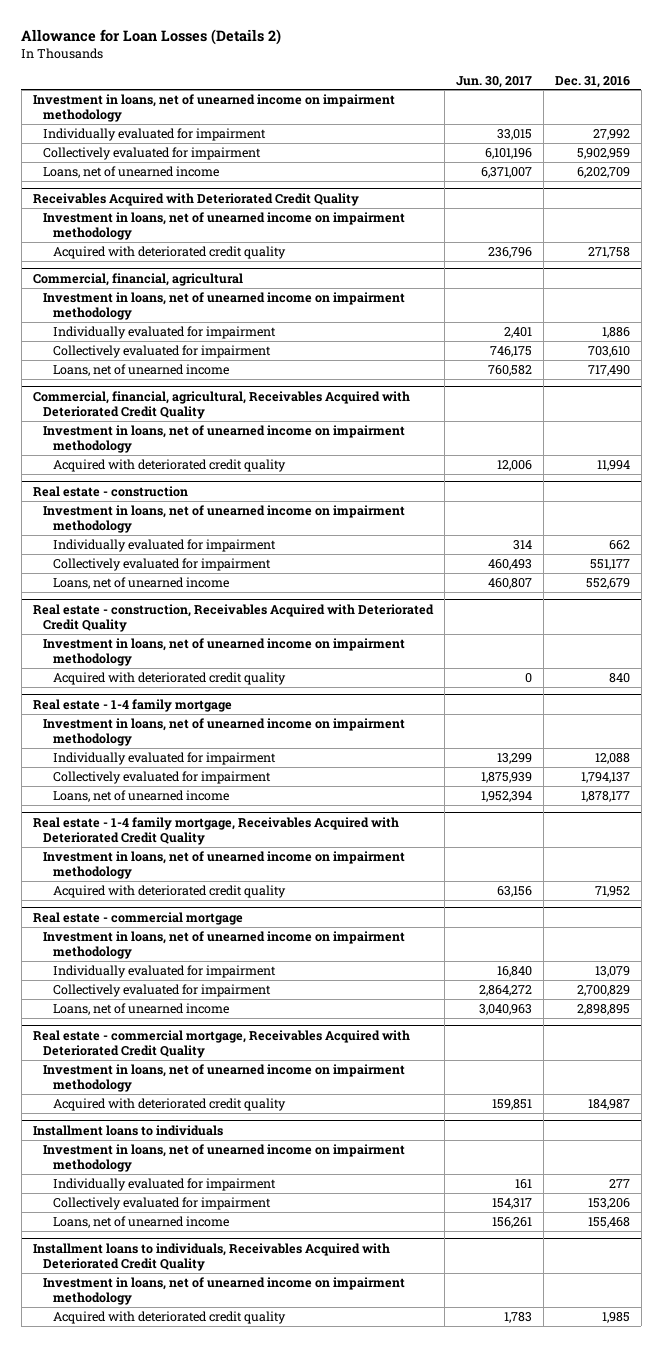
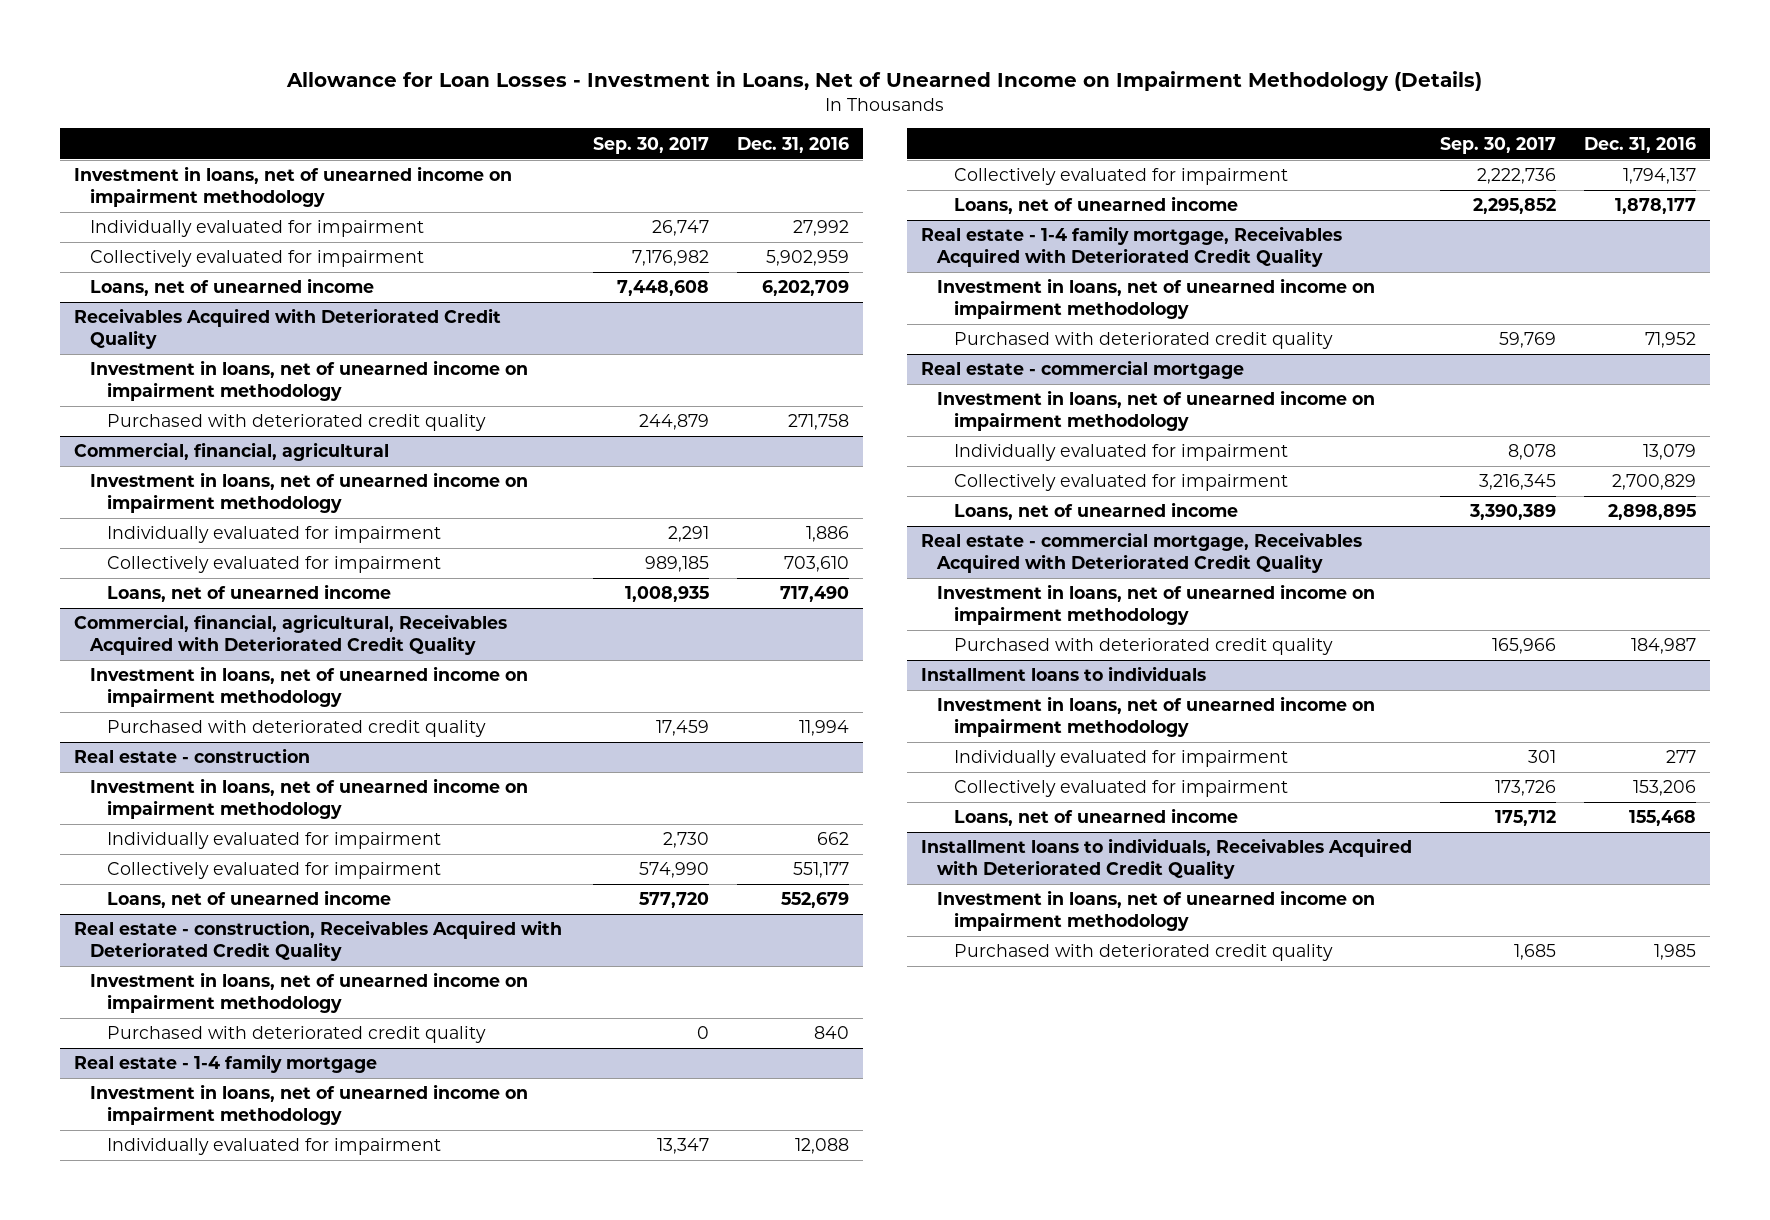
- Allowance for Loan Losses (Details 2)
+ Allowance for Loan Losses - Investment in Loans, Net of Unearned Income on Impairment Methodology (Details)
- | Jun. 30, 2017 | Dec. 31, 2016
+ | Sep. 30, 2017 | Dec. 31, 2016
@ Receivables Acquired with Deteriorated Credit Quality
- Acquired with deteriorated credit quality | 236,796 | 271,758
+ Purchased with deteriorated credit quality | 244,879 | 271,758
@ Commercial, financial, agricultural, Receivables Acquired with Deteriorated Credit Quality
- Acquired with deteriorated credit quality | 12,006 | 11,994
+ Purchased with deteriorated credit quality | 17,459 | 11,994
@ Real estate - construction, Receivables Acquired with Deteriorated Credit Quality
- Acquired with deteriorated credit quality | 0 | 840
+ Purchased with deteriorated credit quality | 0 | 840
@ Real estate - 1-4 family mortgage, Receivables Acquired with Deteriorated Credit Quality
- Acquired with deteriorated credit quality | 63,156 | 71,952
+ Purchased with deteriorated credit quality | 59,769 | 71,952
@ Real estate - commercial mortgage, Receivables Acquired with Deteriorated Credit Quality
- Acquired with deteriorated credit quality | 159,851 | 184,987
+ Purchased with deteriorated credit quality | 165,966 | 184,987
@ Installment loans to individuals, Receivables Acquired with Deteriorated Credit Quality
- Acquired with deteriorated credit quality | 1,783 | 1,985
+ Purchased with deteriorated credit quality | 1,685 | 1,985

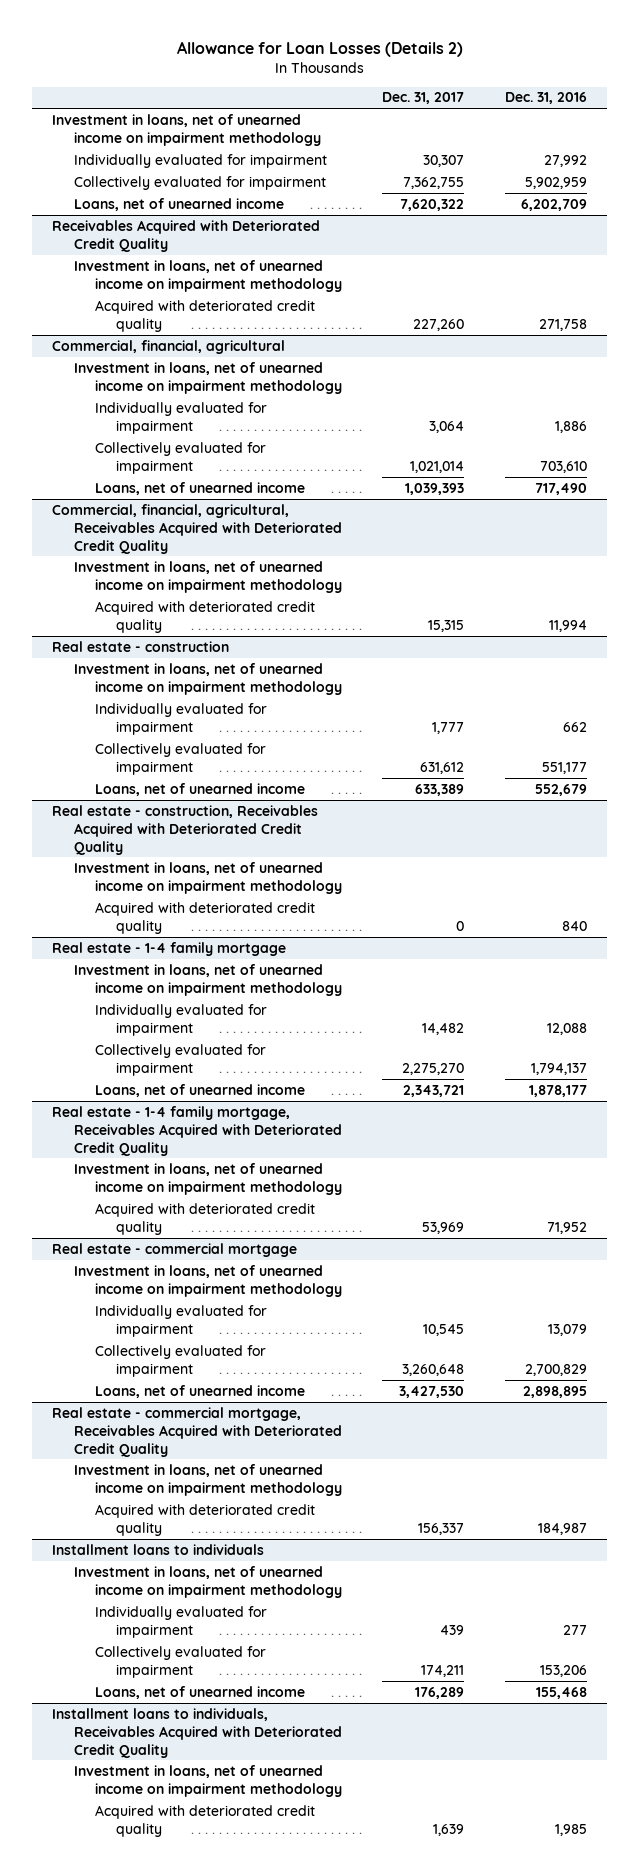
- Allowance for Loan Losses - Investment in Loans, Net of Unearned Income on Impairment Methodology (Details)
+ Allowance for Loan Losses (Details 2)
- | Sep. 30, 2017 | Dec. 31, 2016
+ | Dec. 31, 2017 | Dec. 31, 2016
@ Receivables Acquired with Deteriorated Credit Quality
- Purchased with deteriorated credit quality | 244,879 | 271,758
+ Acquired with deteriorated credit quality | 227,260 | 271,758
@ Commercial, financial, agricultural, Receivables Acquired with Deteriorated Credit Quality
- Purchased with deteriorated credit quality | 17,459 | 11,994
+ Acquired with deteriorated credit quality | 15,315 | 11,994
@ Real estate - construction, Receivables Acquired with Deteriorated Credit Quality
- Purchased with deteriorated credit quality | 0 | 840
+ Acquired with deteriorated credit quality | 0 | 840
@ Real estate - 1-4 family mortgage, Receivables Acquired with Deteriorated Credit Quality
- Purchased with deteriorated credit quality | 59,769 | 71,952
+ Acquired with deteriorated credit quality | 53,969 | 71,952
@ Real estate - commercial mortgage, Receivables Acquired with Deteriorated Credit Quality
- Purchased with deteriorated credit quality | 165,966 | 184,987
+ Acquired with deteriorated credit quality | 156,337 | 184,987
@ Installment loans to individuals, Receivables Acquired with Deteriorated Credit Quality
- Purchased with deteriorated credit quality | 1,685 | 1,985
+ Acquired with deteriorated credit quality | 1,639 | 1,985

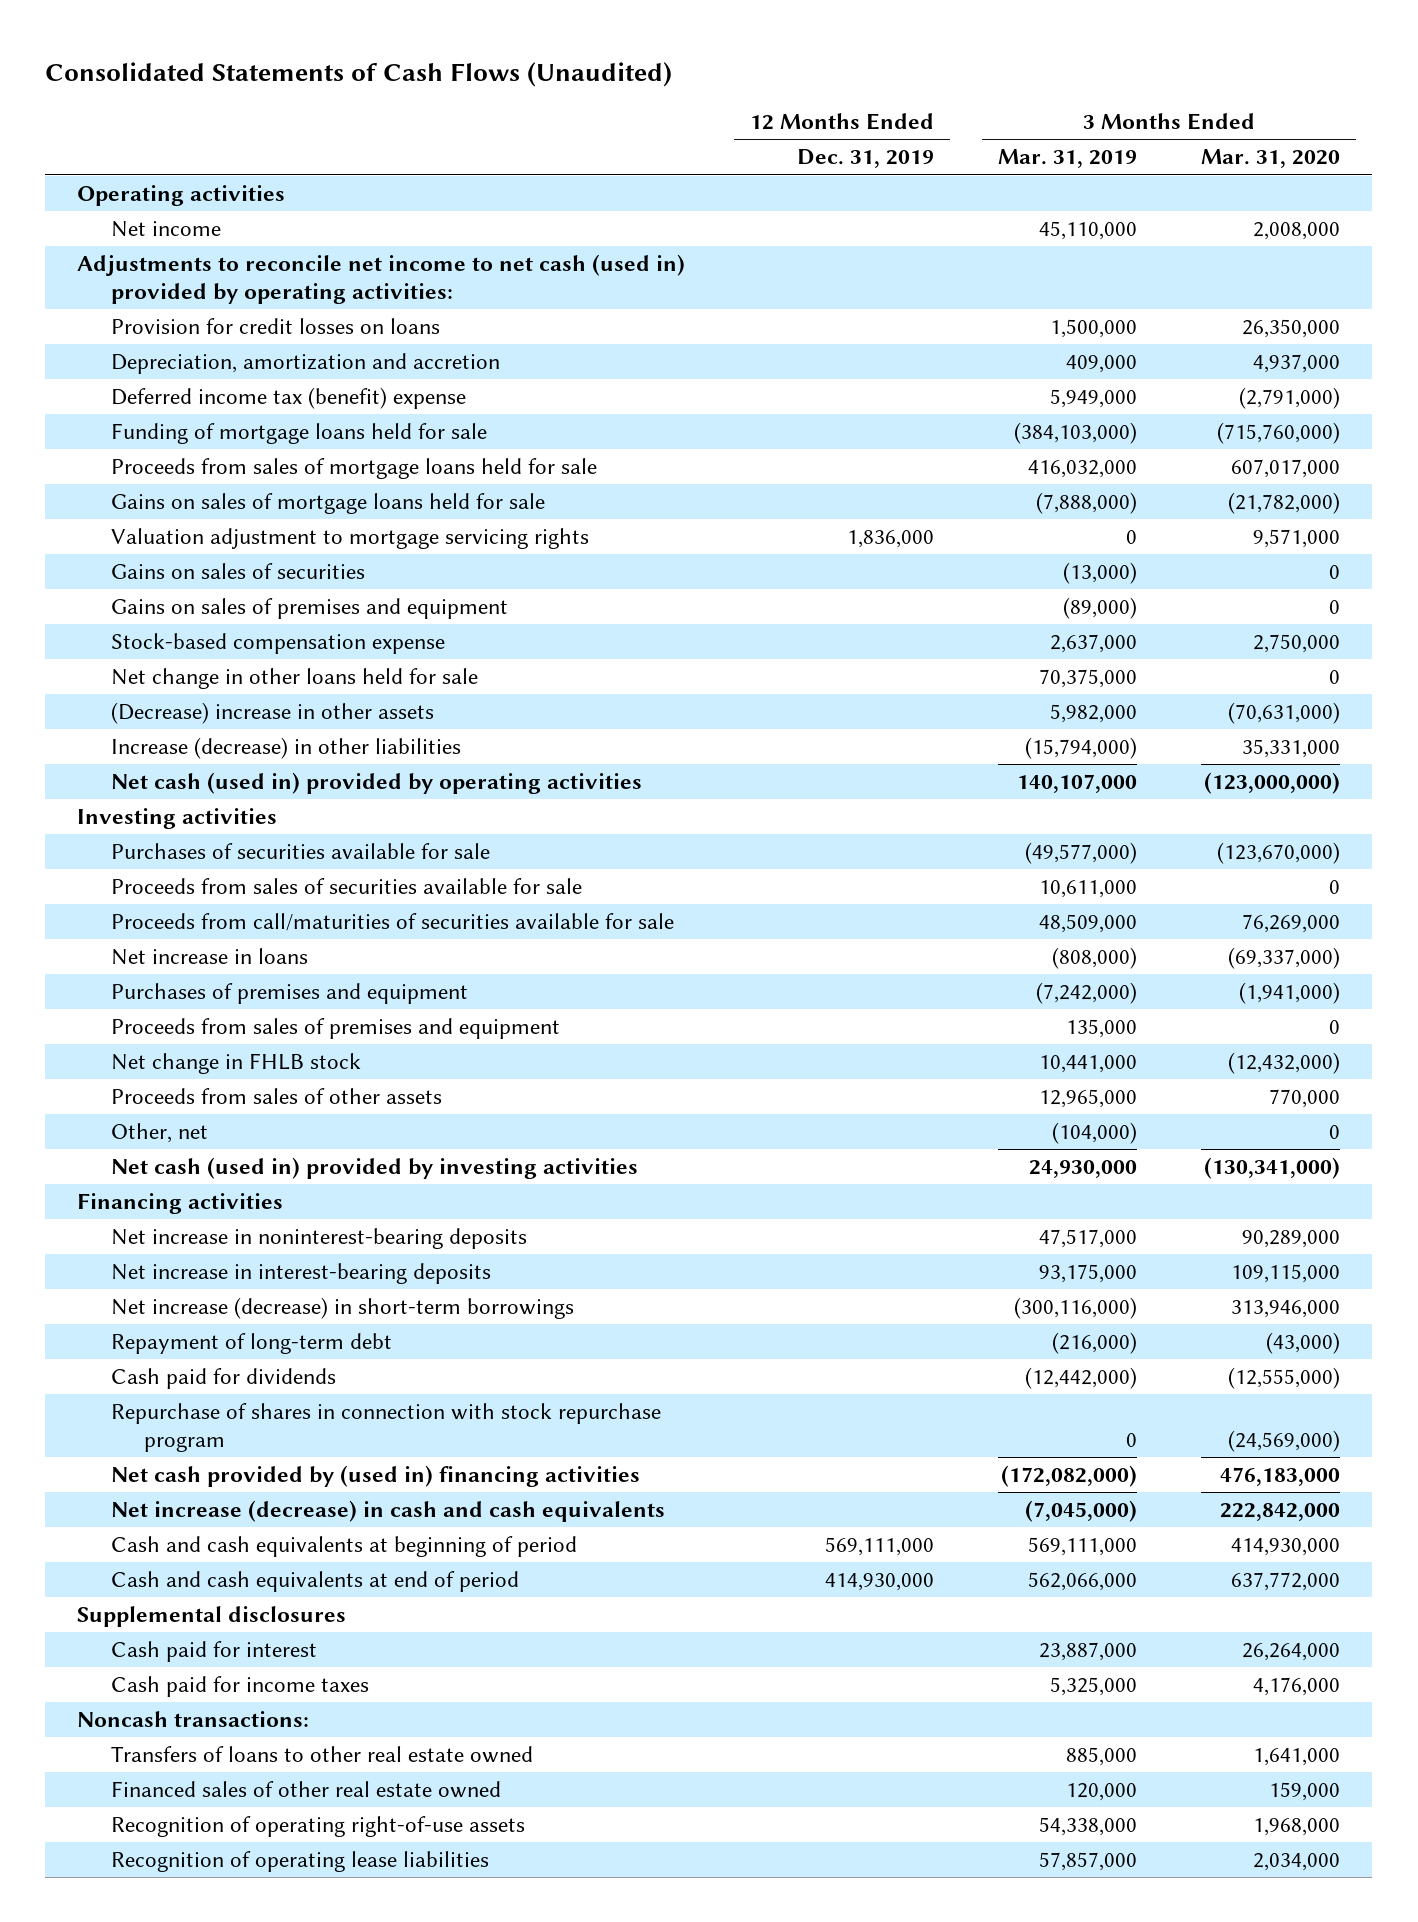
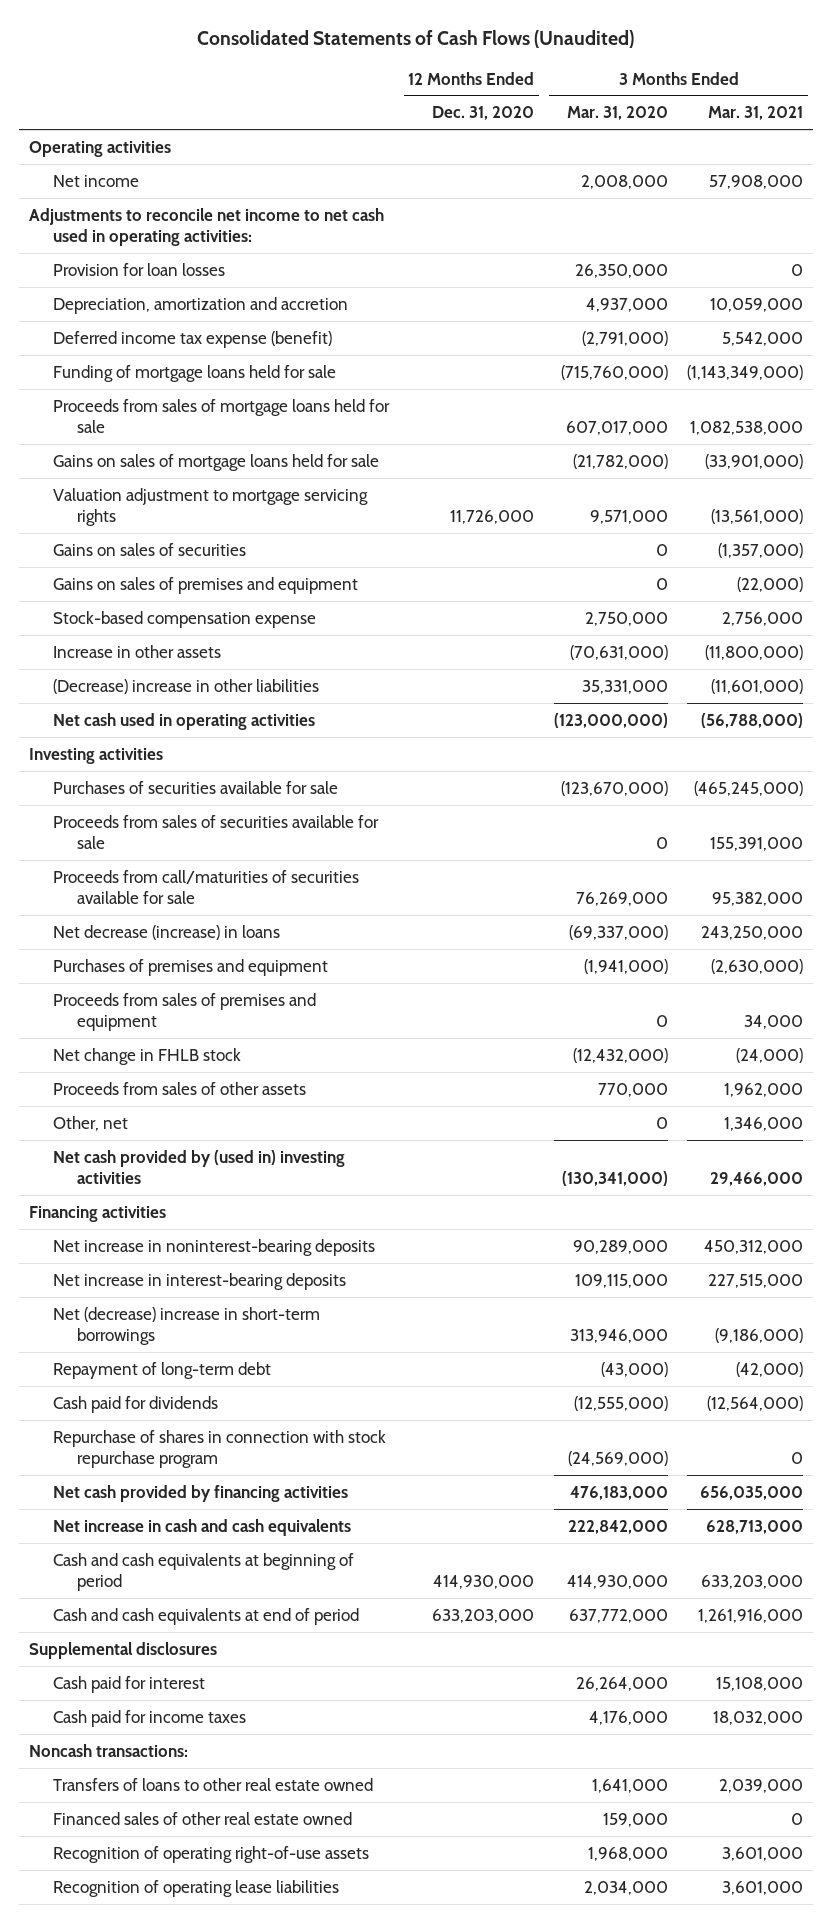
- | 12 Months Ended Dec. 31, 2019 | 3 Months Ended Mar. 31, 2019 | 3 Months Ended Mar. 31, 2020
+ | 12 Months Ended Dec. 31, 2020 | 3 Months Ended Mar. 31, 2020 | 3 Months Ended Mar. 31, 2021
- Adjustments to reconcile net income to net cash (used in) provided by operating activities:
- Provision for credit losses on loans | | 1,500,000 | 26,350,000
+ Adjustments to reconcile net income to net cash used in operating activities:
+ Provision for loan losses | | 26,350,000 | 0
- Deferred income tax (benefit) expense | | 5,949,000 | (2,791,000)
+ Deferred income tax expense (benefit) | | (2,791,000) | 5,542,000
- Net change in other loans held for sale | | 70,375,000 | 0
- (Decrease) increase in other assets | | 5,982,000 | (70,631,000)
- Increase (decrease) in other liabilities | | (15,794,000) | 35,331,000
- Net cash (used in) provided by operating activities | | 140,107,000 | (123,000,000)
+ Increase in other assets | | (70,631,000) | (11,800,000)
+ (Decrease) increase in other liabilities | | 35,331,000 | (11,601,000)
+ Net cash used in operating activities | | (123,000,000) | (56,788,000)
- Net increase in loans | | (808,000) | (69,337,000)
+ Net decrease (increase) in loans | | (69,337,000) | 243,250,000
- Net cash (used in) provided by investing activities | | 24,930,000 | (130,341,000)
+ Net cash provided by (used in) investing activities | | (130,341,000) | 29,466,000
- Net increase (decrease) in short-term borrowings | | (300,116,000) | 313,946,000
+ Net (decrease) increase in short-term borrowings | | 313,946,000 | (9,186,000)
- Net cash provided by (used in) financing activities | | (172,082,000) | 476,183,000
- Net increase (decrease) in cash and cash equivalents | | (7,045,000) | 222,842,000
+ Net cash provided by financing activities | | 476,183,000 | 656,035,000
+ Net increase in cash and cash equivalents | | 222,842,000 | 628,713,000

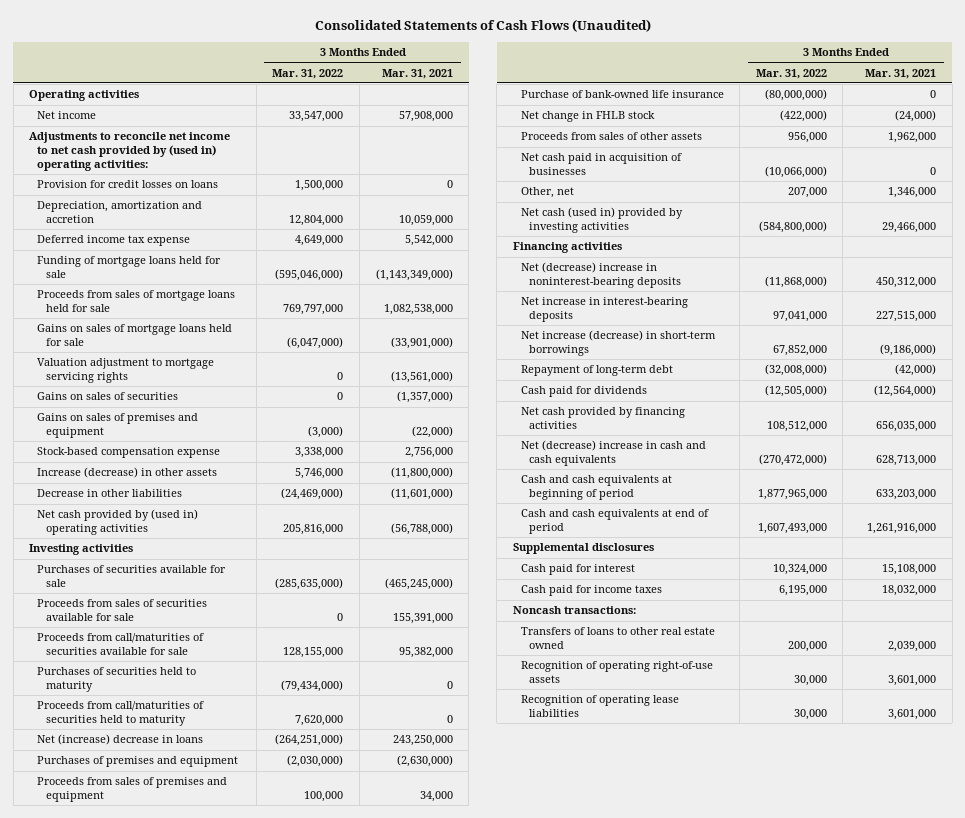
- | 12 Months Ended Dec. 31, 2020 | 3 Months Ended Mar. 31, 2020 | 3 Months Ended Mar. 31, 2021
+ | 3 Months Ended Mar. 31, 2022 | 3 Months Ended Mar. 31, 2021
- Adjustments to reconcile net income to net cash used in operating activities:
- Provision for loan losses | | 26,350,000 | 0
+ Adjustments to reconcile net income to net cash provided by (used in) operating activities:
+ Provision for credit losses on loans | 1,500,000 | 0
- Deferred income tax expense (benefit) | | (2,791,000) | 5,542,000
+ Deferred income tax expense | 4,649,000 | 5,542,000
- Increase in other assets | | (70,631,000) | (11,800,000)
- (Decrease) increase in other liabilities | | 35,331,000 | (11,601,000)
- Net cash used in operating activities | | (123,000,000) | (56,788,000)
+ Increase (decrease) in other assets | 5,746,000 | (11,800,000)
+ Decrease in other liabilities | (24,469,000) | (11,601,000)
+ Net cash provided by (used in) operating activities | 205,816,000 | (56,788,000)
- Net decrease (increase) in loans | | (69,337,000) | 243,250,000
+ Purchases of securities held to maturity | (79,434,000) | 0
+ Proceeds from call/maturities of securities held to maturity | 7,620,000 | 0
+ Net (increase) decrease in loans | (264,251,000) | 243,250,000
+ Purchase of bank-owned life insurance | (80,000,000) | 0
+ Net cash paid in acquisition of businesses | (10,066,000) | 0
- Net cash provided by (used in) investing activities | | (130,341,000) | 29,466,000
+ Net cash (used in) provided by investing activities | (584,800,000) | 29,466,000
- Net increase in noninterest-bearing deposits | | 90,289,000 | 450,312,000
+ Net (decrease) increase in noninterest-bearing deposits | (11,868,000) | 450,312,000
- Net (decrease) increase in short-term borrowings | | 313,946,000 | (9,186,000)
+ Net increase (decrease) in short-term borrowings | 67,852,000 | (9,186,000)
- Repurchase of shares in connection with stock repurchase program | | (24,569,000) | 0
- Net increase in cash and cash equivalents | | 222,842,000 | 628,713,000
+ Net (decrease) increase in cash and cash equivalents | (270,472,000) | 628,713,000
- Financed sales of other real estate owned | | 159,000 | 0

